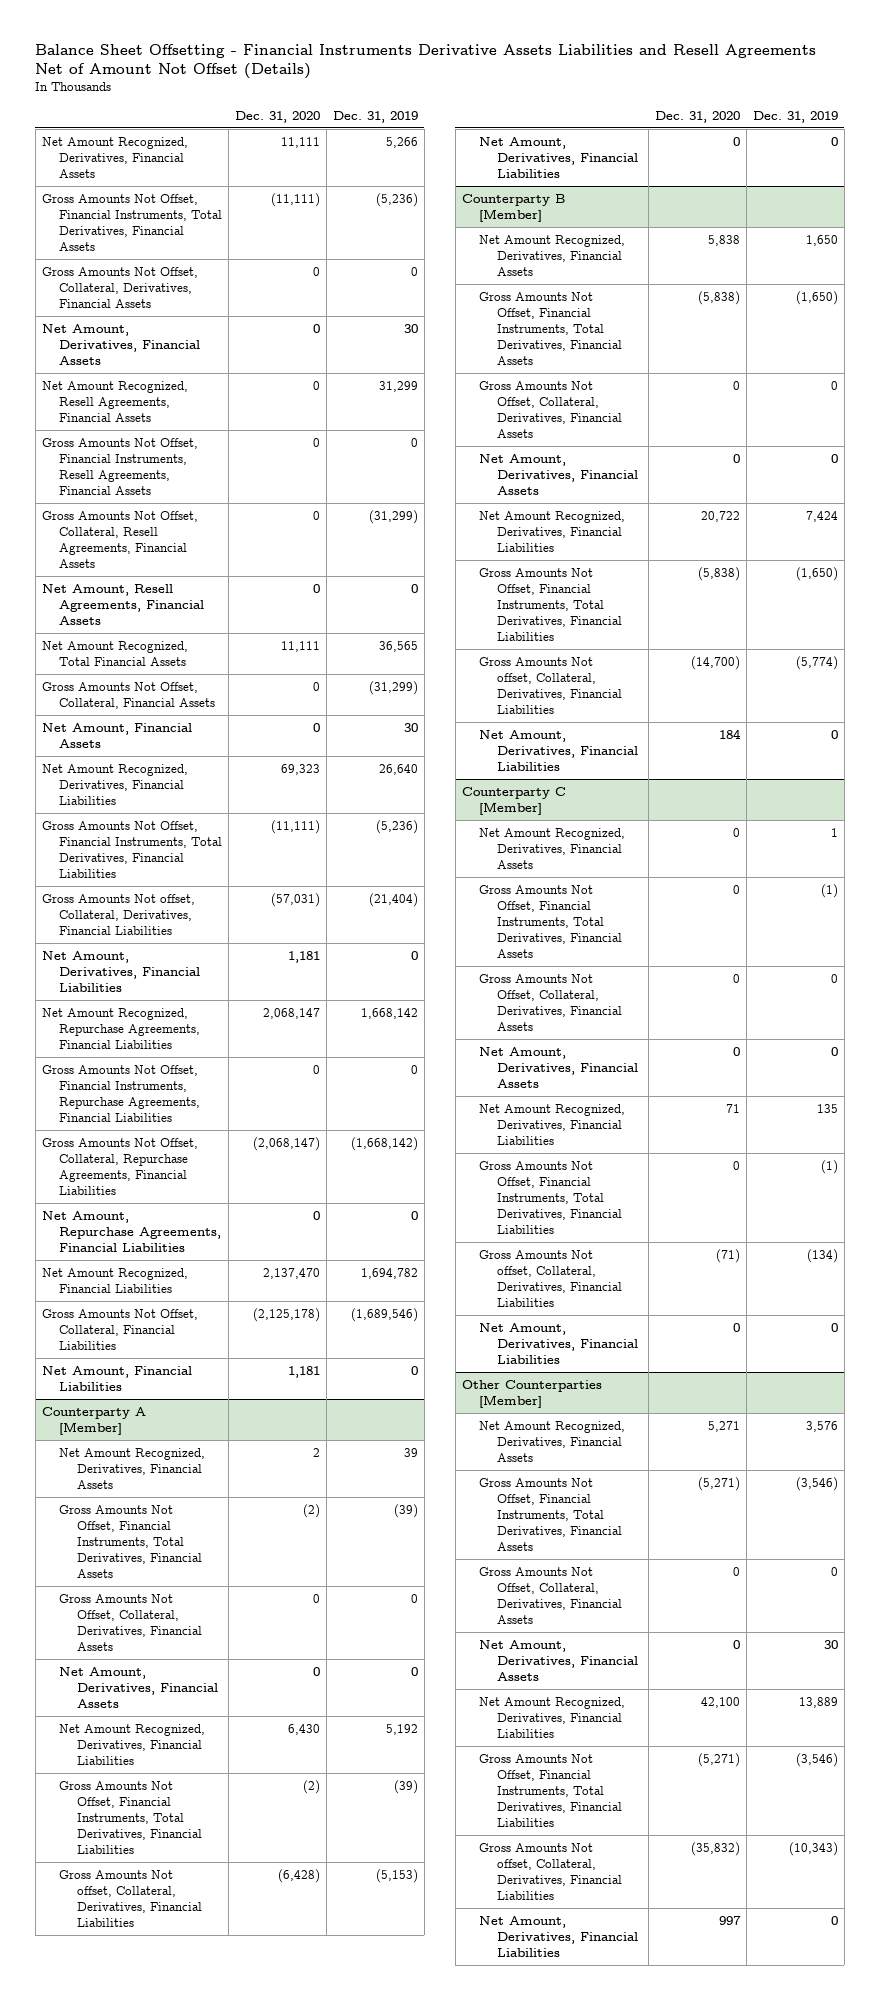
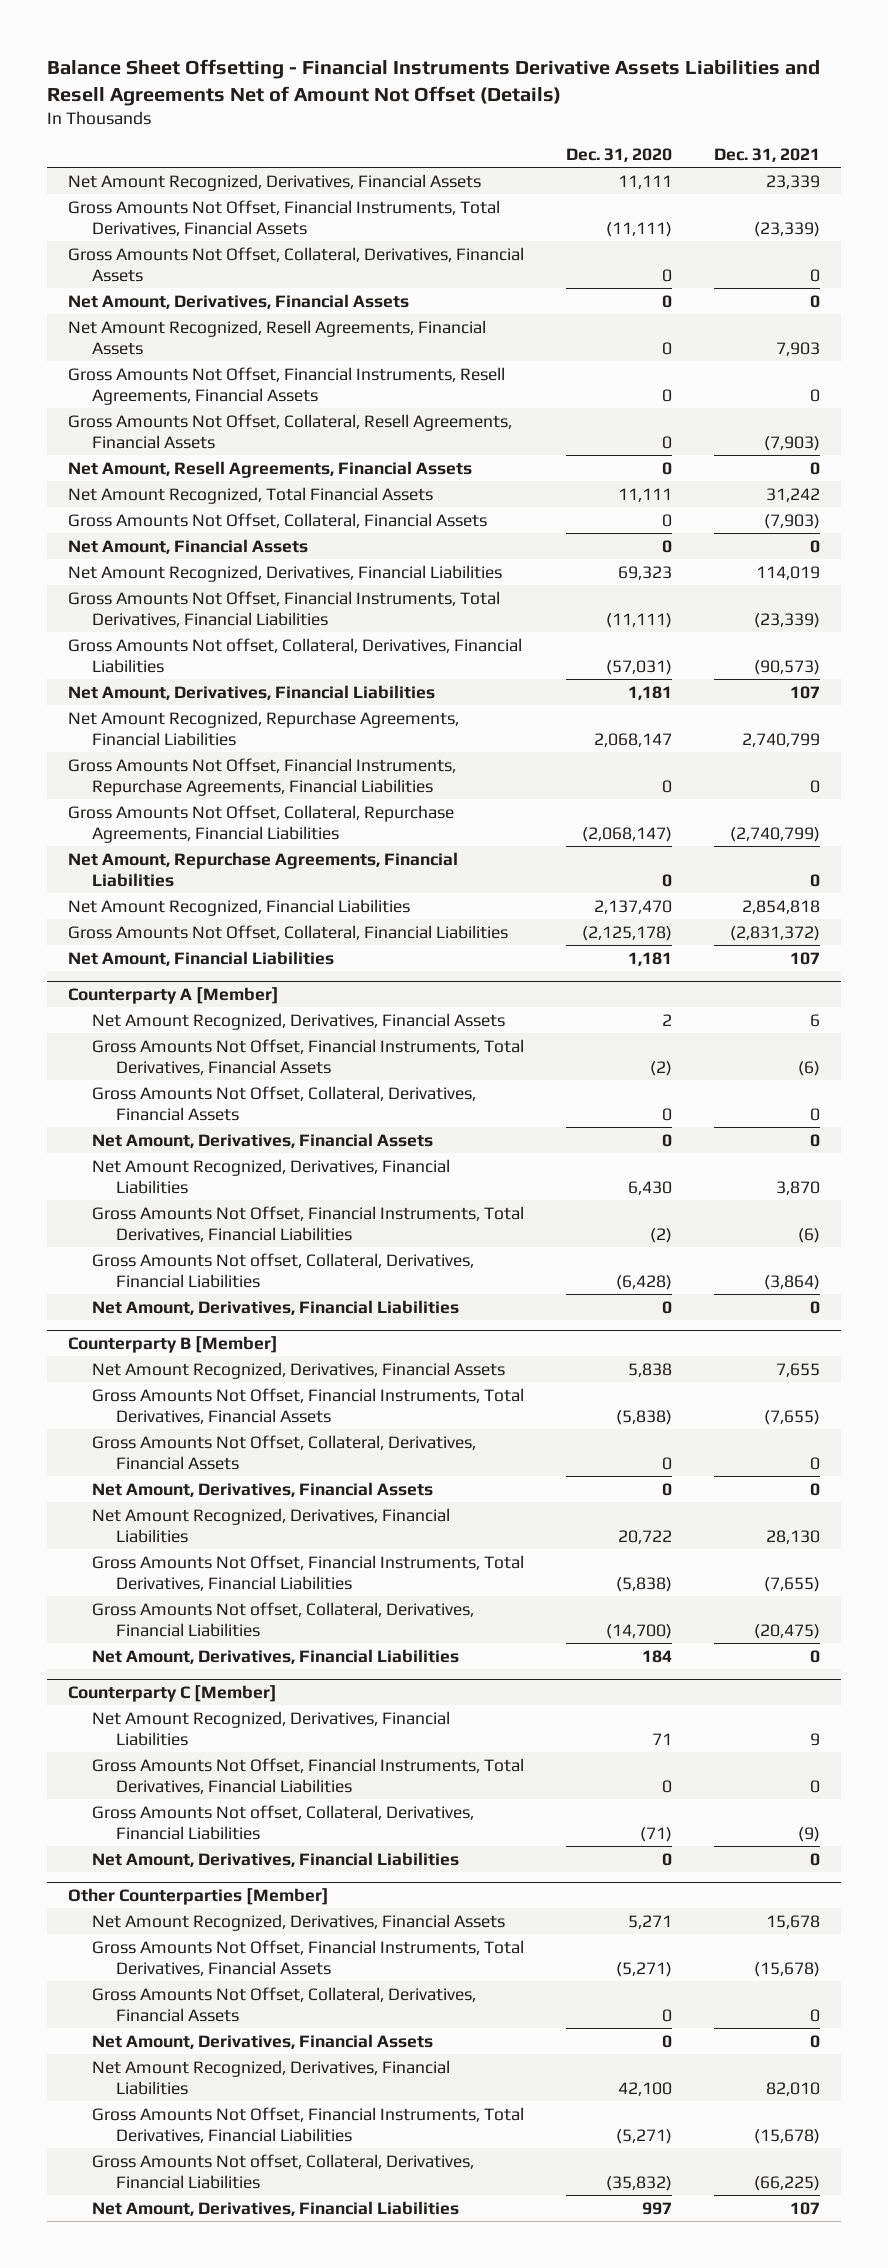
- | Dec. 31, 2020 | Dec. 31, 2019
+ | Dec. 31, 2020 | Dec. 31, 2021
@ Counterparty C [Member]
- Net Amount Recognized, Derivatives, Financial Assets | 0 | 1
- Gross Amounts Not Offset, Financial Instruments, Total Derivatives, Financial Assets | 0 | (1)
- Gross Amounts Not Offset, Collateral, Derivatives, Financial Assets | 0 | 0
- Net Amount, Derivatives, Financial Assets | 0 | 0

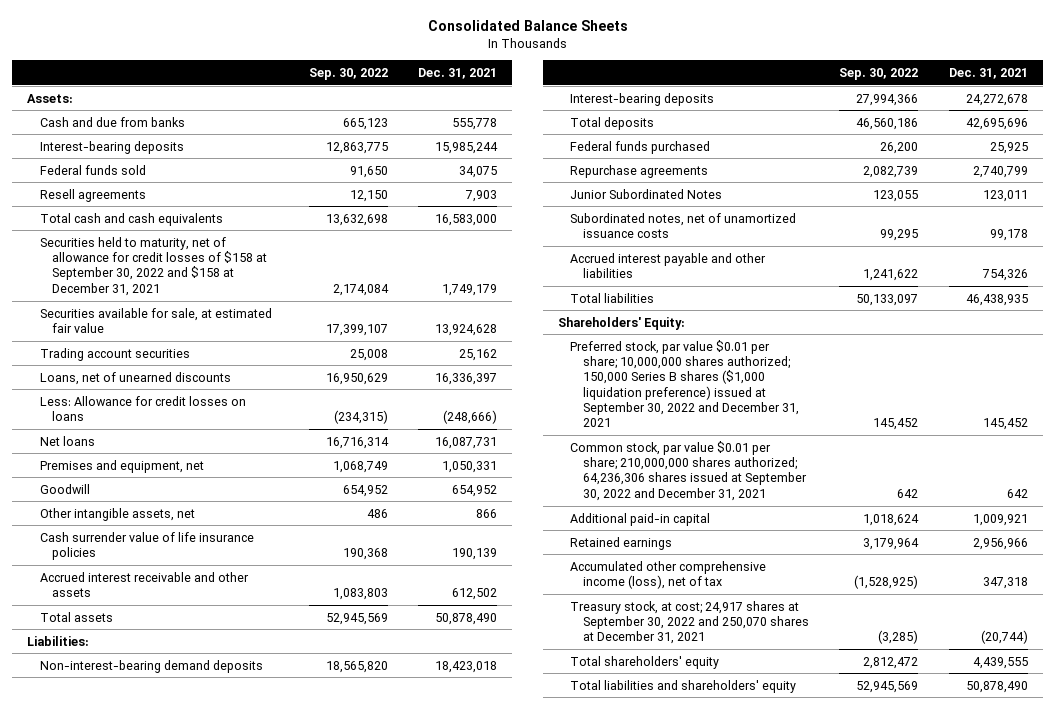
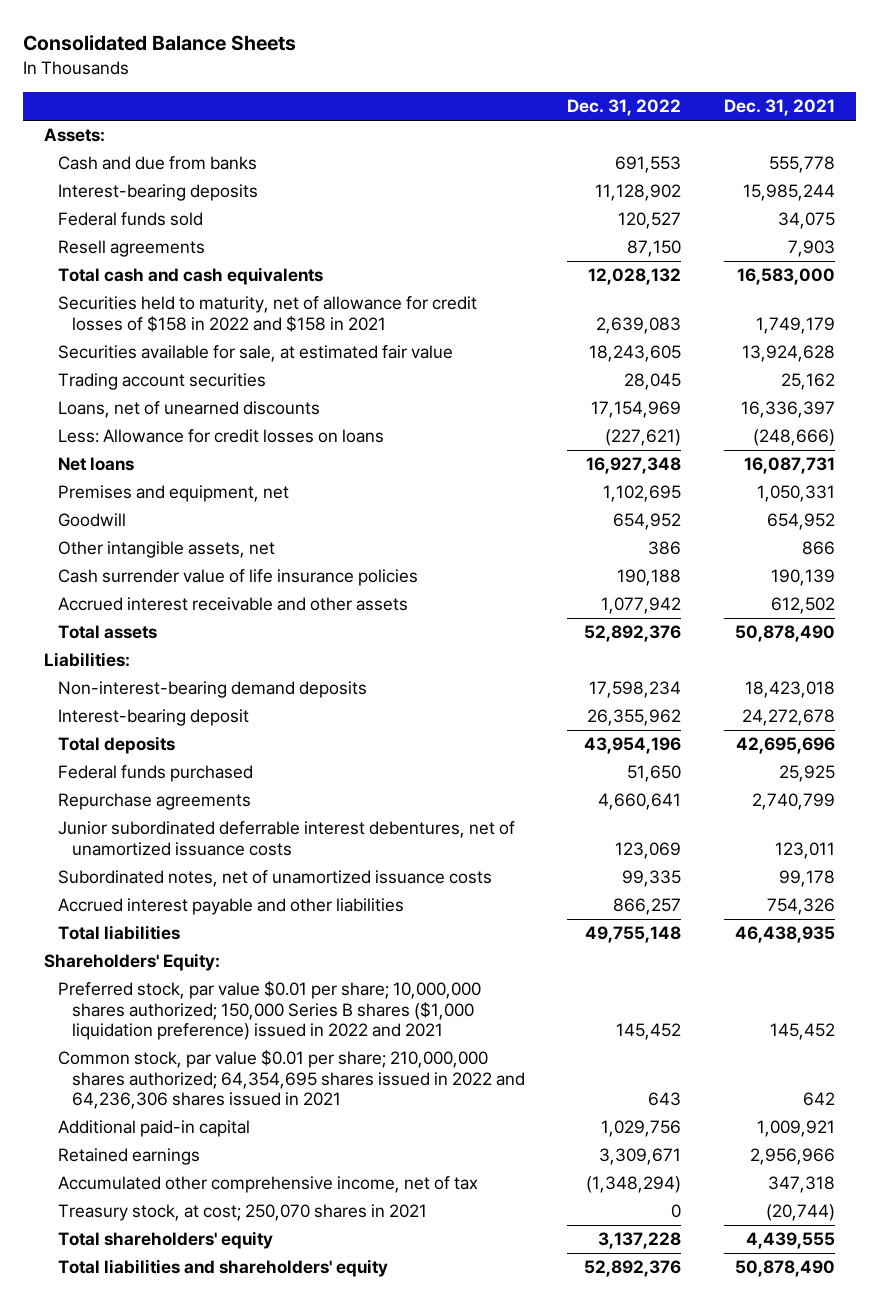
- | Sep. 30, 2022 | Dec. 31, 2021
+ | Dec. 31, 2022 | Dec. 31, 2021
- Securities held to maturity, net of allowance for credit losses of $158 at September 30, 2022 and $158 at December 31, 2021 | 2,174,084 | 1,749,179
+ Securities held to maturity, net of allowance for credit losses of $158 in 2022 and $158 in 2021 | 2,639,083 | 1,749,179
- Interest-bearing deposits | 27,994,366 | 24,272,678
+ Interest-bearing deposit | 26,355,962 | 24,272,678
- Junior Subordinated Notes | 123,055 | 123,011
+ Junior subordinated deferrable interest debentures, net of unamortized issuance costs | 123,069 | 123,011
- Preferred stock, par value $0.01 per share; 10,000,000 shares authorized; 150,000 Series B shares ($1,000 liquidation preference) issued at September 30, 2022 and December 31, 2021 | 145,452 | 145,452
- Common stock, par value $0.01 per share; 210,000,000 shares authorized; 64,236,306 shares issued at September 30, 2022 and December 31, 2021 | 642 | 642
+ Preferred stock, par value $0.01 per share; 10,000,000 shares authorized; 150,000 Series B shares ($1,000 liquidation preference) issued in 2022 and 2021 | 145,452 | 145,452
+ Common stock, par value $0.01 per share; 210,000,000 shares authorized; 64,354,695 shares issued in 2022 and 64,236,306 shares issued in 2021 | 643 | 642
- Accumulated other comprehensive income (loss), net of tax | (1,528,925) | 347,318
- Treasury stock, at cost; 24,917 shares at September 30, 2022 and 250,070 shares at December 31, 2021 | (3,285) | (20,744)
+ Accumulated other comprehensive income, net of tax | (1,348,294) | 347,318
+ Treasury stock, at cost; 250,070 shares in 2021 | 0 | (20,744)

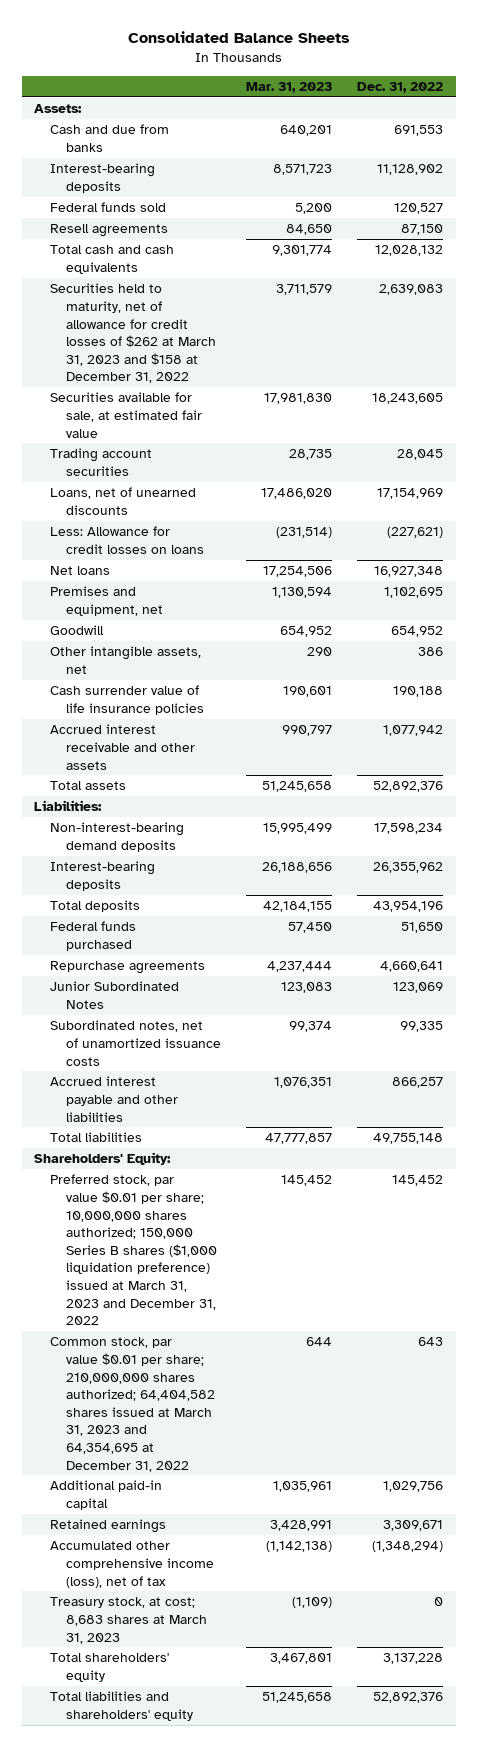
- | Dec. 31, 2022 | Dec. 31, 2021
+ | Mar. 31, 2023 | Dec. 31, 2022
- Securities held to maturity, net of allowance for credit losses of $158 in 2022 and $158 in 2021 | 2,639,083 | 1,749,179
+ Securities held to maturity, net of allowance for credit losses of $262 at March 31, 2023 and $158 at December 31, 2022 | 3,711,579 | 2,639,083
- Interest-bearing deposit | 26,355,962 | 24,272,678
+ Interest-bearing deposits | 26,188,656 | 26,355,962
- Junior subordinated deferrable interest debentures, net of unamortized issuance costs | 123,069 | 123,011
+ Junior Subordinated Notes | 123,083 | 123,069
- Preferred stock, par value $0.01 per share; 10,000,000 shares authorized; 150,000 Series B shares ($1,000 liquidation preference) issued in 2022 and 2021 | 145,452 | 145,452
- Common stock, par value $0.01 per share; 210,000,000 shares authorized; 64,354,695 shares issued in 2022 and 64,236,306 shares issued in 2021 | 643 | 642
+ Preferred stock, par value $0.01 per share; 10,000,000 shares authorized; 150,000 Series B shares ($1,000 liquidation preference) issued at March 31, 2023 and December 31, 2022 | 145,452 | 145,452
+ Common stock, par value $0.01 per share; 210,000,000 shares authorized; 64,404,582 shares issued at March 31, 2023 and 64,354,695 at December 31, 2022 | 644 | 643
- Accumulated other comprehensive income, net of tax | (1,348,294) | 347,318
- Treasury stock, at cost; 250,070 shares in 2021 | 0 | (20,744)
+ Accumulated other comprehensive income (loss), net of tax | (1,142,138) | (1,348,294)
+ Treasury stock, at cost; 8,683 shares at March 31, 2023 | (1,109) | 0

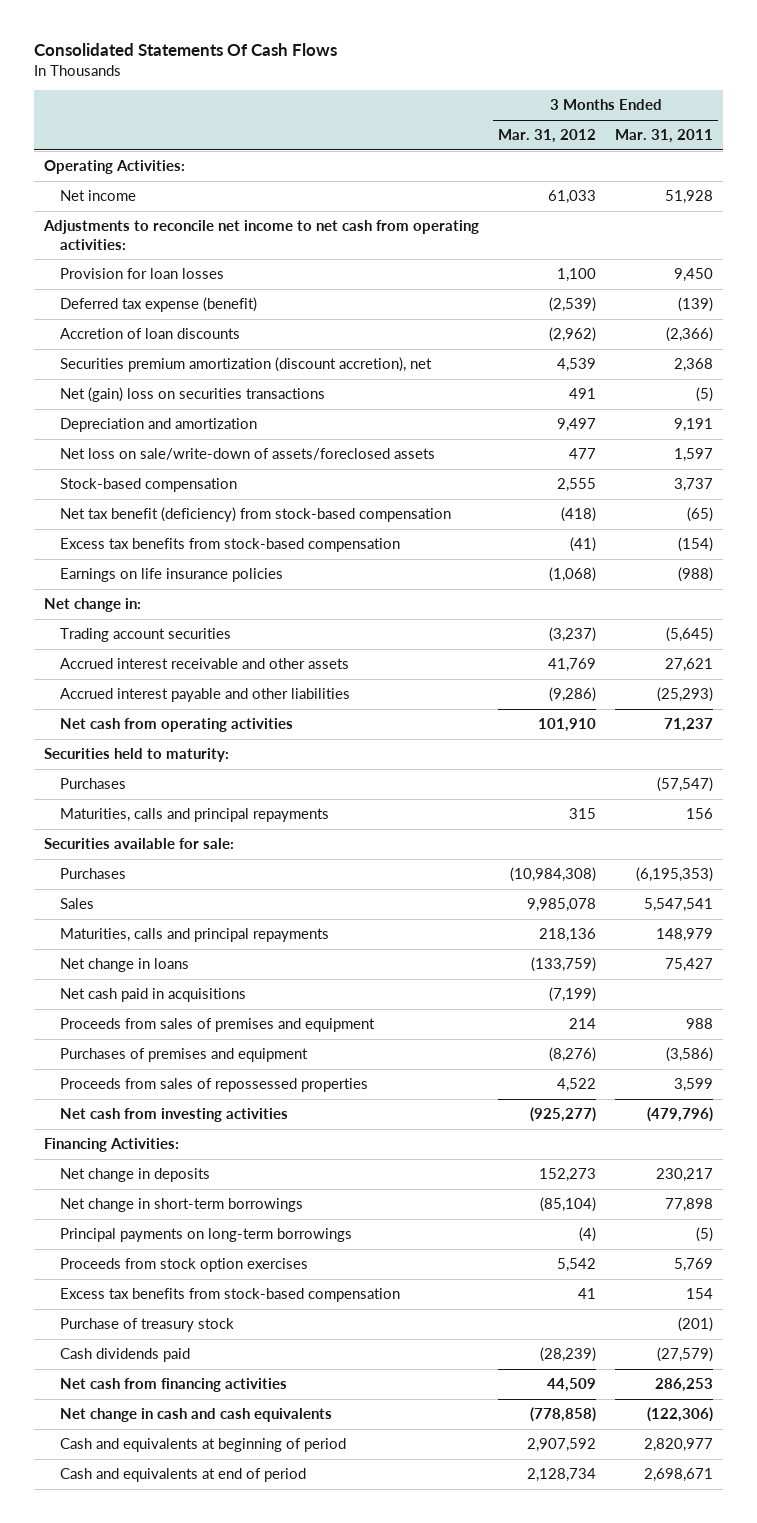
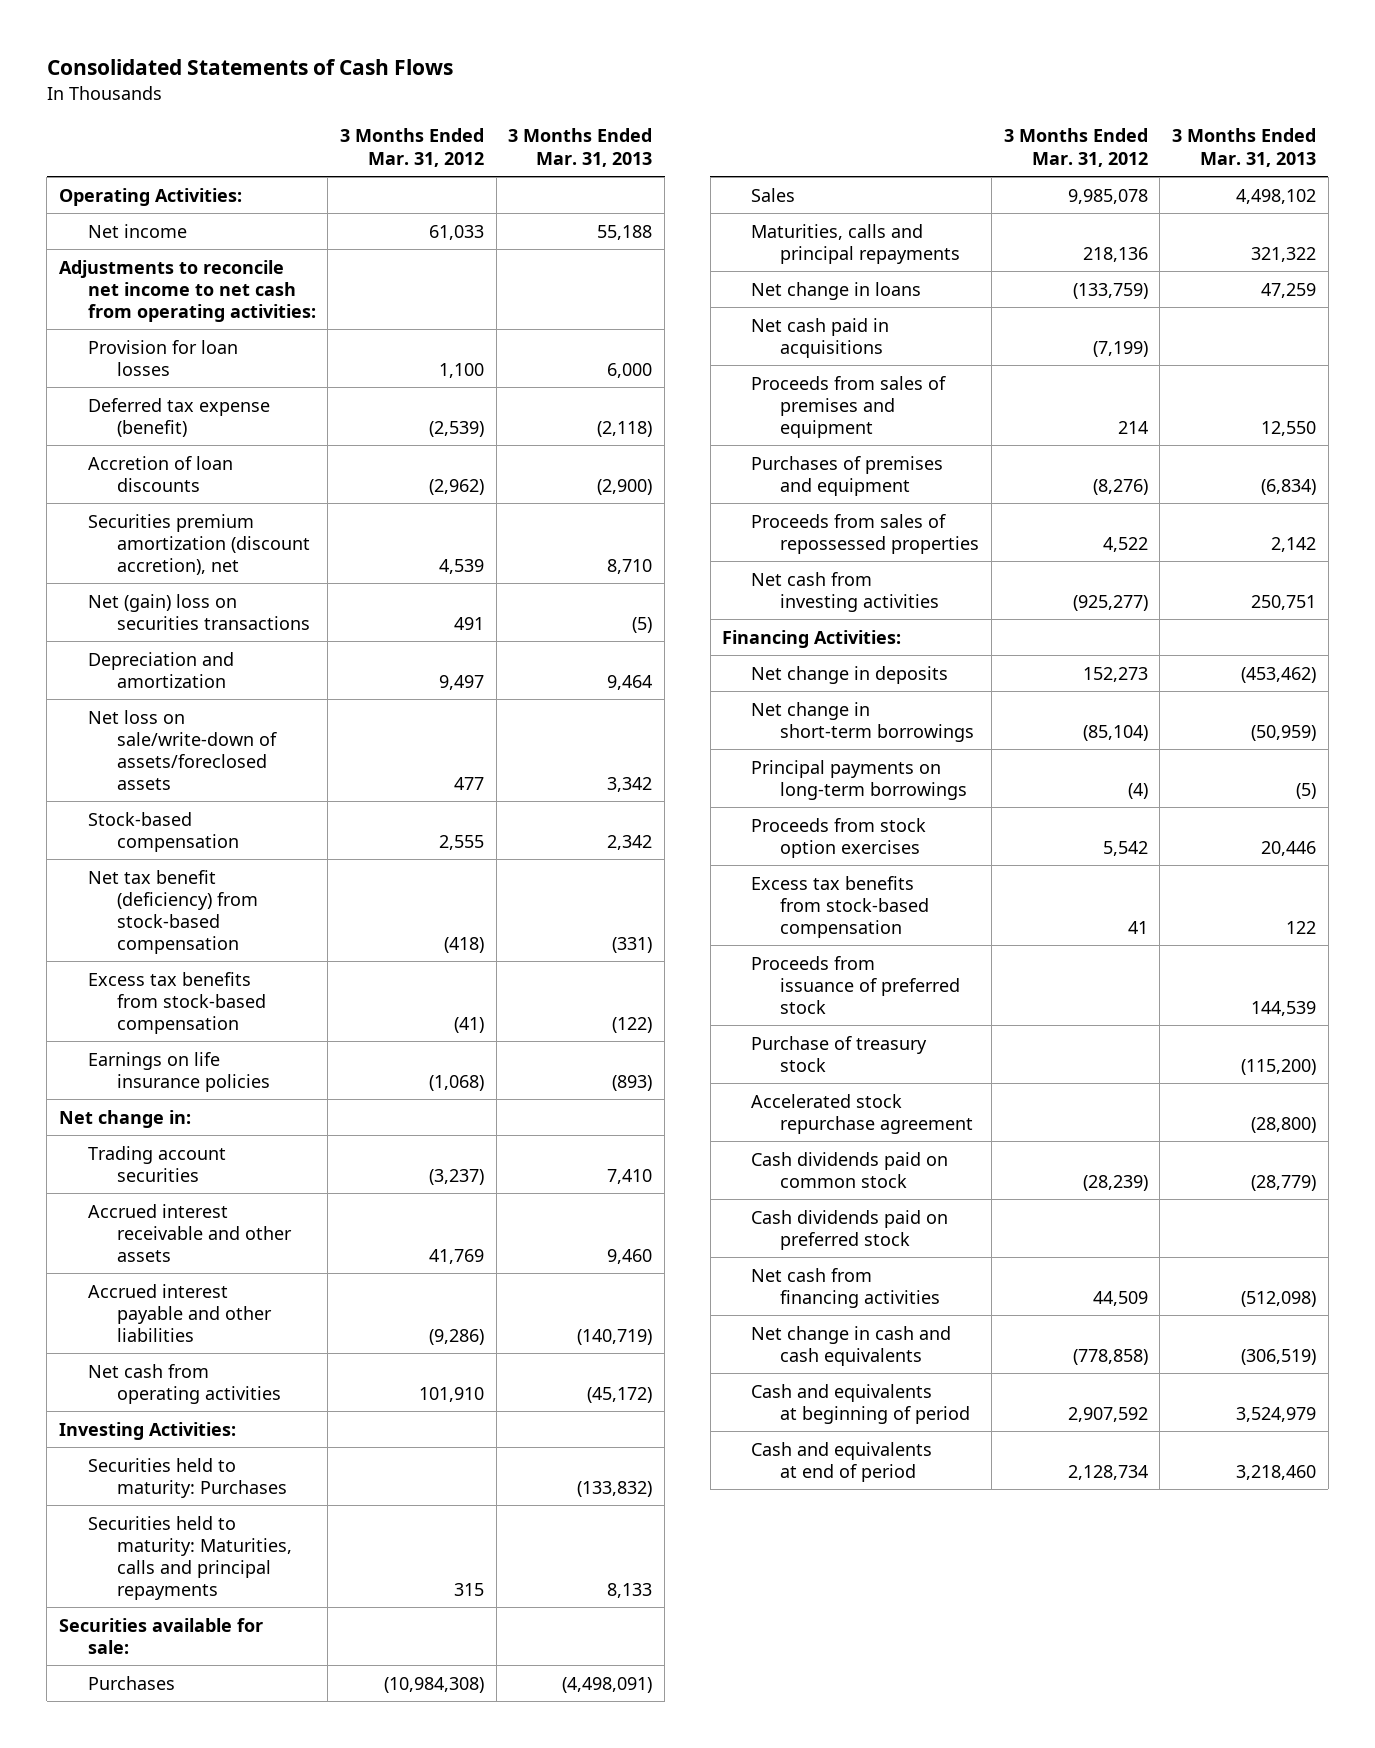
- Consolidated Statements Of Cash Flows
+ Consolidated Statements of Cash Flows
- | 3 Months Ended Mar. 31, 2012 | 3 Months Ended Mar. 31, 2011
+ | 3 Months Ended Mar. 31, 2012 | 3 Months Ended Mar. 31, 2013
- Securities held to maturity:
- Purchases | | (57,547)
- Maturities, calls and principal repayments | 315 | 156
+ Investing Activities:
+ Securities held to maturity: Purchases | | (133,832)
+ Securities held to maturity: Maturities, calls and principal repayments | 315 | 8,133
+ Proceeds from issuance of preferred stock | | 144,539
- Cash dividends paid | (28,239) | (27,579)
+ Accelerated stock repurchase agreement | | (28,800)
+ Cash dividends paid on common stock | (28,239) | (28,779)
+ Cash dividends paid on preferred stock

